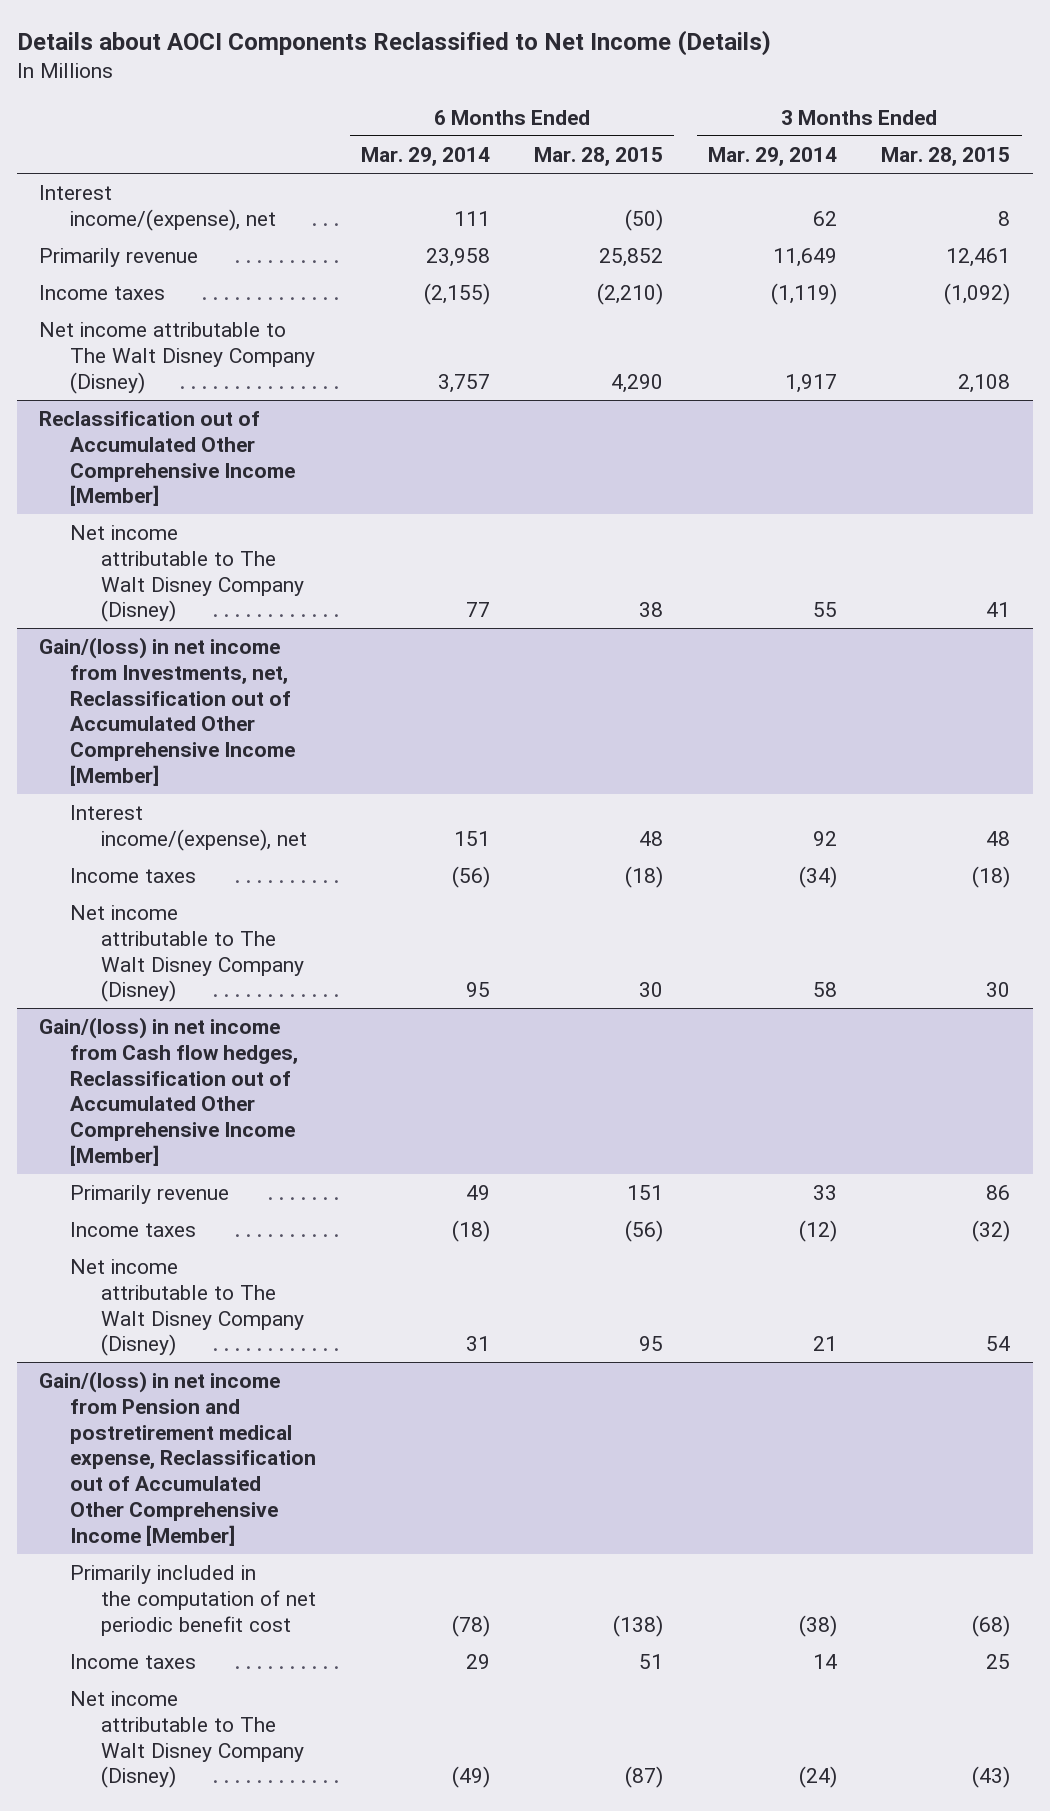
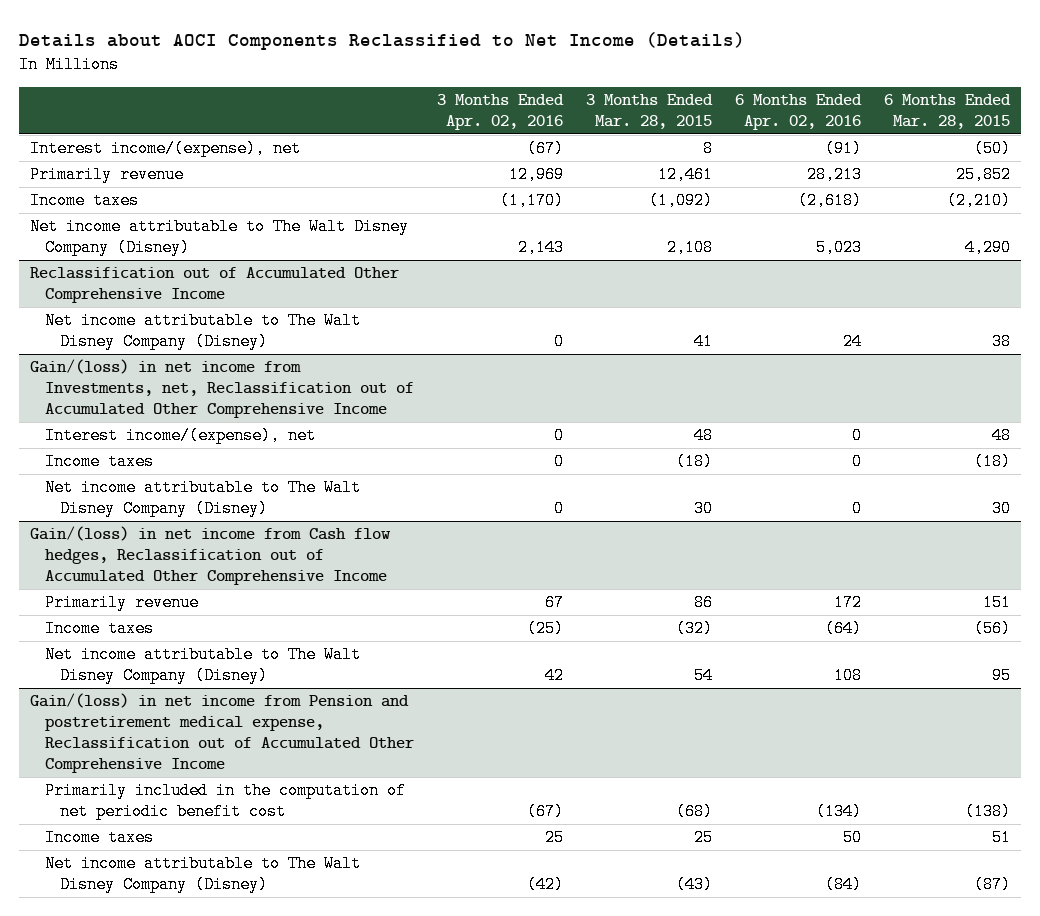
- | 6 Months Ended Mar. 29, 2014 | 6 Months Ended Mar. 28, 2015 | 3 Months Ended Mar. 29, 2014 | 3 Months Ended Mar. 28, 2015
+ | 3 Months Ended Apr. 02, 2016 | 3 Months Ended Mar. 28, 2015 | 6 Months Ended Apr. 02, 2016 | 6 Months Ended Mar. 28, 2015
- Reclassification out of Accumulated Other Comprehensive Income [Member]
+ Reclassification out of Accumulated Other Comprehensive Income
- Gain/(loss) in net income from Investments, net, Reclassification out of Accumulated Other Comprehensive Income [Member]
+ Gain/(loss) in net income from Investments, net, Reclassification out of Accumulated Other Comprehensive Income
- Gain/(loss) in net income from Cash flow hedges, Reclassification out of Accumulated Other Comprehensive Income [Member]
+ Gain/(loss) in net income from Cash flow hedges, Reclassification out of Accumulated Other Comprehensive Income
- Gain/(loss) in net income from Pension and postretirement medical expense, Reclassification out of Accumulated Other Comprehensive Income [Member]
+ Gain/(loss) in net income from Pension and postretirement medical expense, Reclassification out of Accumulated Other Comprehensive Income

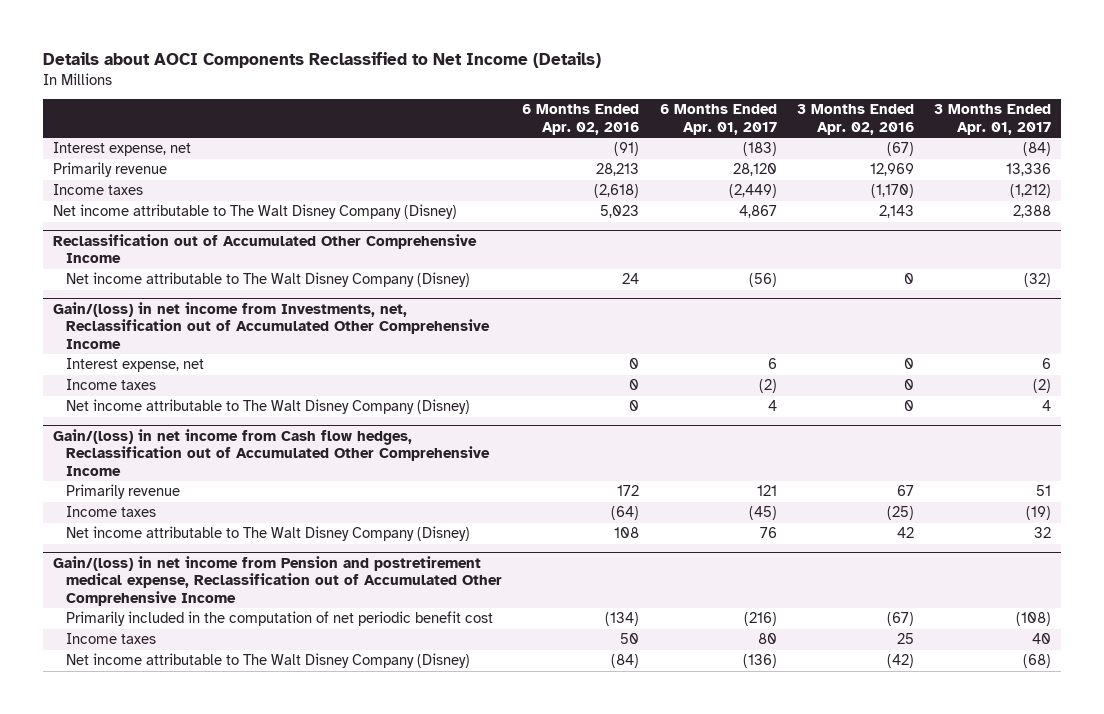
- | 3 Months Ended Apr. 02, 2016 | 3 Months Ended Mar. 28, 2015 | 6 Months Ended Apr. 02, 2016 | 6 Months Ended Mar. 28, 2015
+ | 6 Months Ended Apr. 02, 2016 | 6 Months Ended Apr. 01, 2017 | 3 Months Ended Apr. 02, 2016 | 3 Months Ended Apr. 01, 2017
- Interest income/(expense), net | (67) | 8 | (91) | (50)
+ Interest expense, net | (91) | (183) | (67) | (84)
@ Gain/(loss) in net income from Investments, net, Reclassification out of Accumulated Other Comprehensive Income
- Interest income/(expense), net | 0 | 48 | 0 | 48
+ Interest expense, net | 0 | 6 | 0 | 6

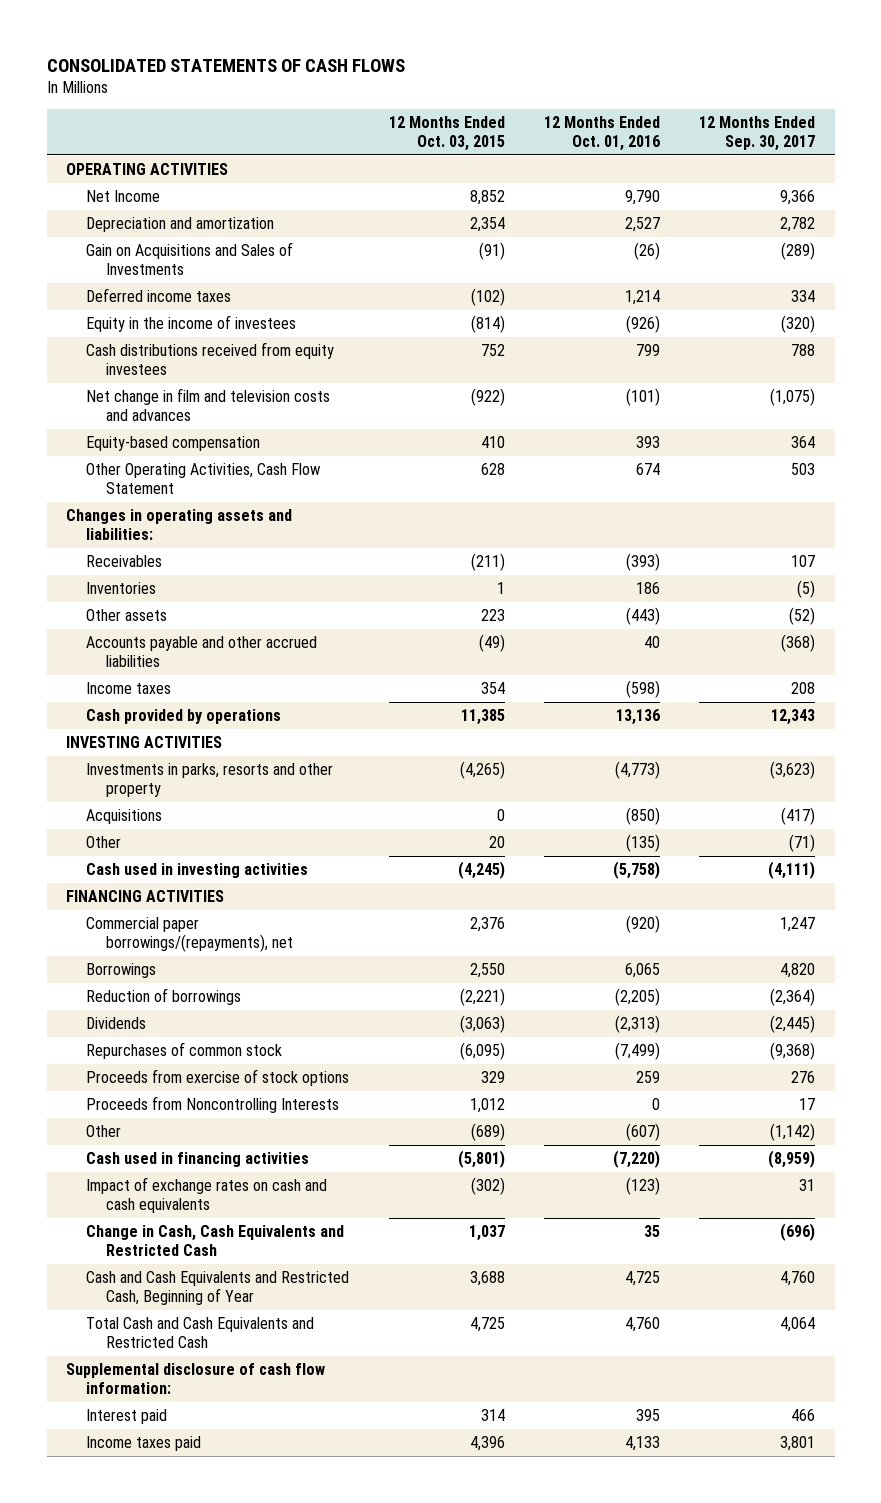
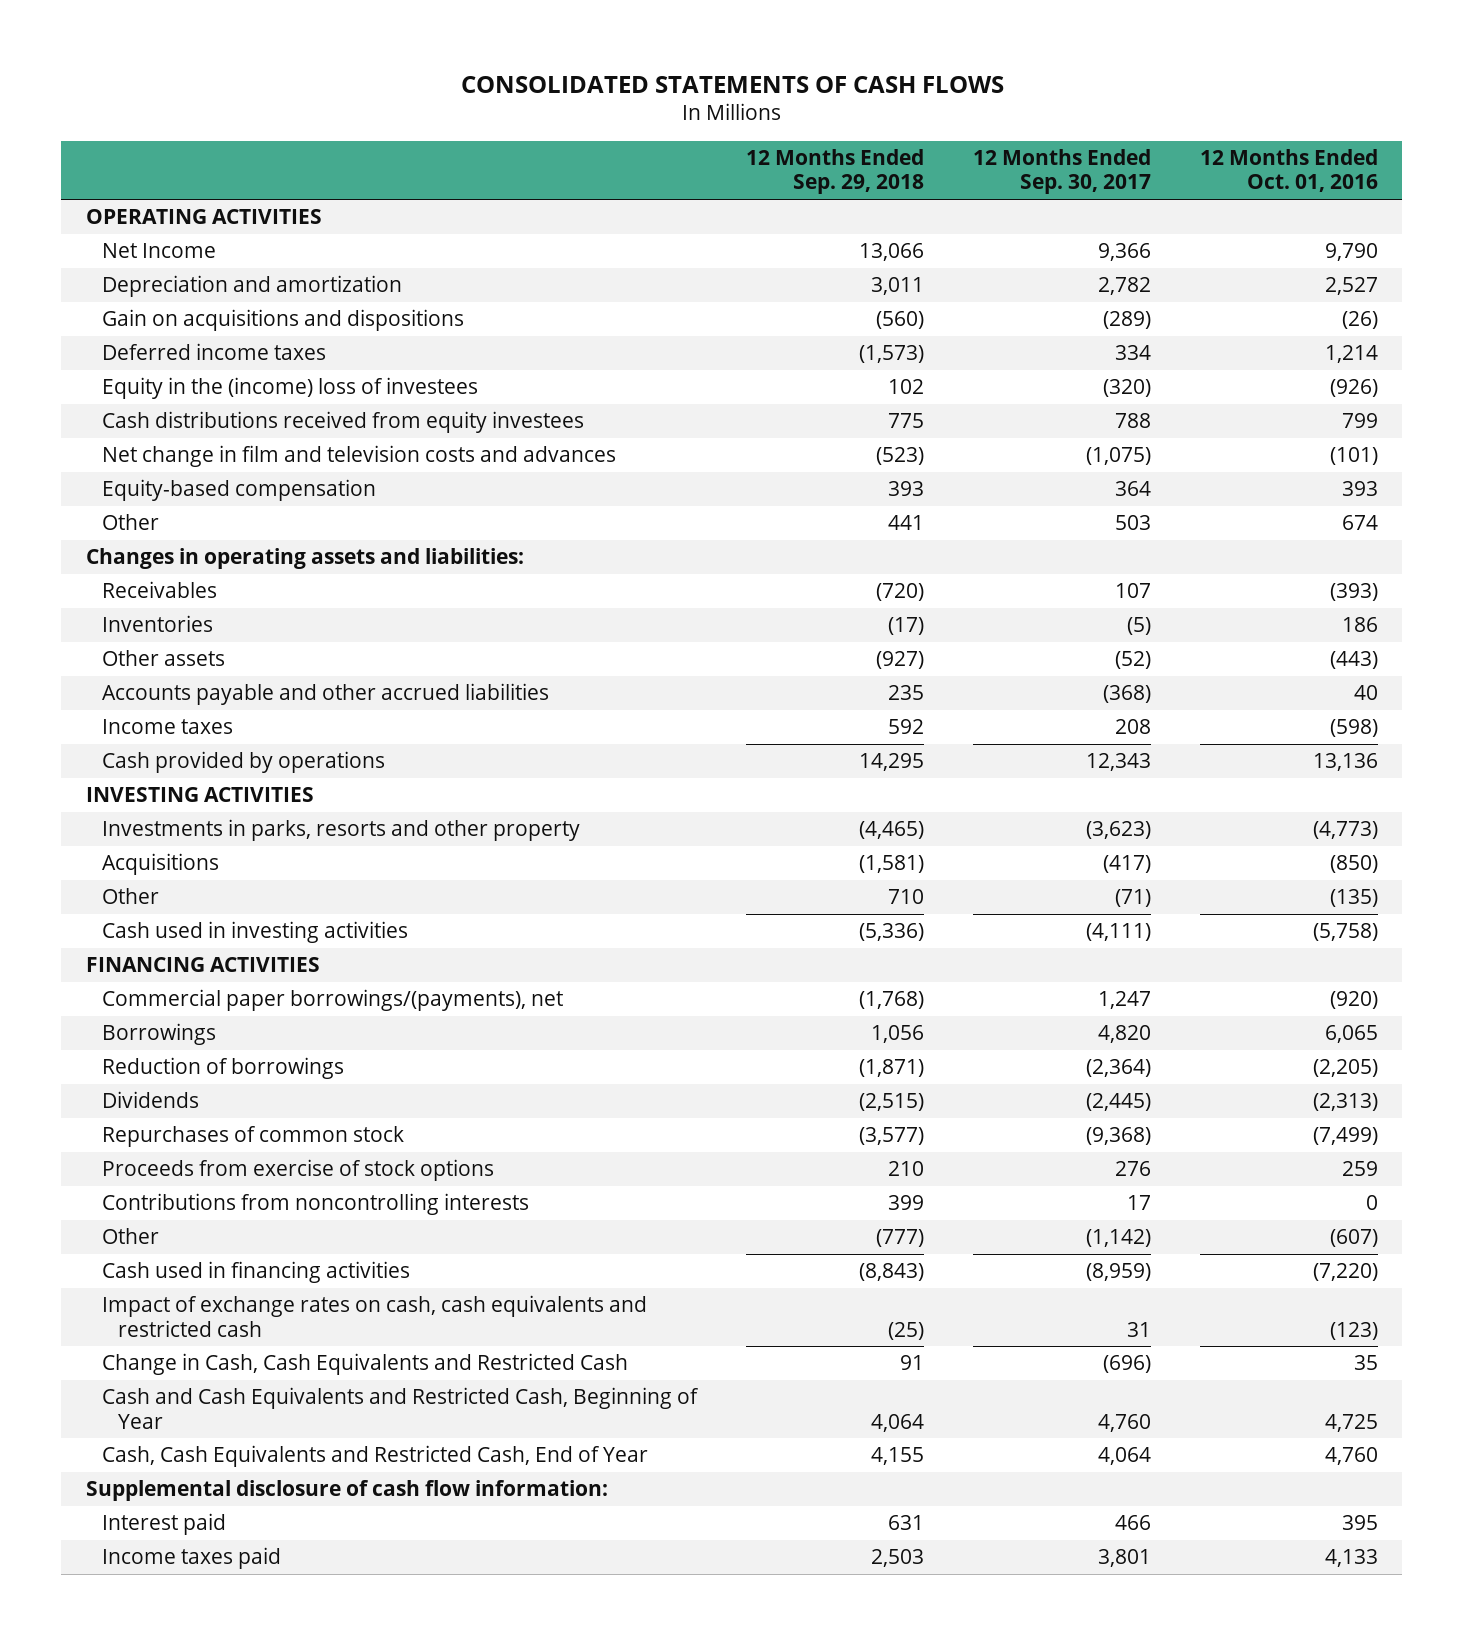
- | 12 Months Ended Oct. 03, 2015 | 12 Months Ended Oct. 01, 2016 | 12 Months Ended Sep. 30, 2017
+ | 12 Months Ended Sep. 29, 2018 | 12 Months Ended Sep. 30, 2017 | 12 Months Ended Oct. 01, 2016
- Gain on Acquisitions and Sales of Investments | (91) | (26) | (289)
+ Gain on acquisitions and dispositions | (560) | (289) | (26)
- Equity in the income of investees | (814) | (926) | (320)
+ Equity in the (income) loss of investees | 102 | (320) | (926)
- Other Operating Activities, Cash Flow Statement | 628 | 674 | 503
+ Other | 441 | 503 | 674
- Commercial paper borrowings/(repayments), net | 2,376 | (920) | 1,247
+ Commercial paper borrowings/(payments), net | (1,768) | 1,247 | (920)
- Proceeds from Noncontrolling Interests | 1,012 | 0 | 17
+ Contributions from noncontrolling interests | 399 | 17 | 0
- Impact of exchange rates on cash and cash equivalents | (302) | (123) | 31
+ Impact of exchange rates on cash, cash equivalents and restricted cash | (25) | 31 | (123)
- Total Cash and Cash Equivalents and Restricted Cash | 4,725 | 4,760 | 4,064
+ Cash, Cash Equivalents and Restricted Cash, End of Year | 4,155 | 4,064 | 4,760

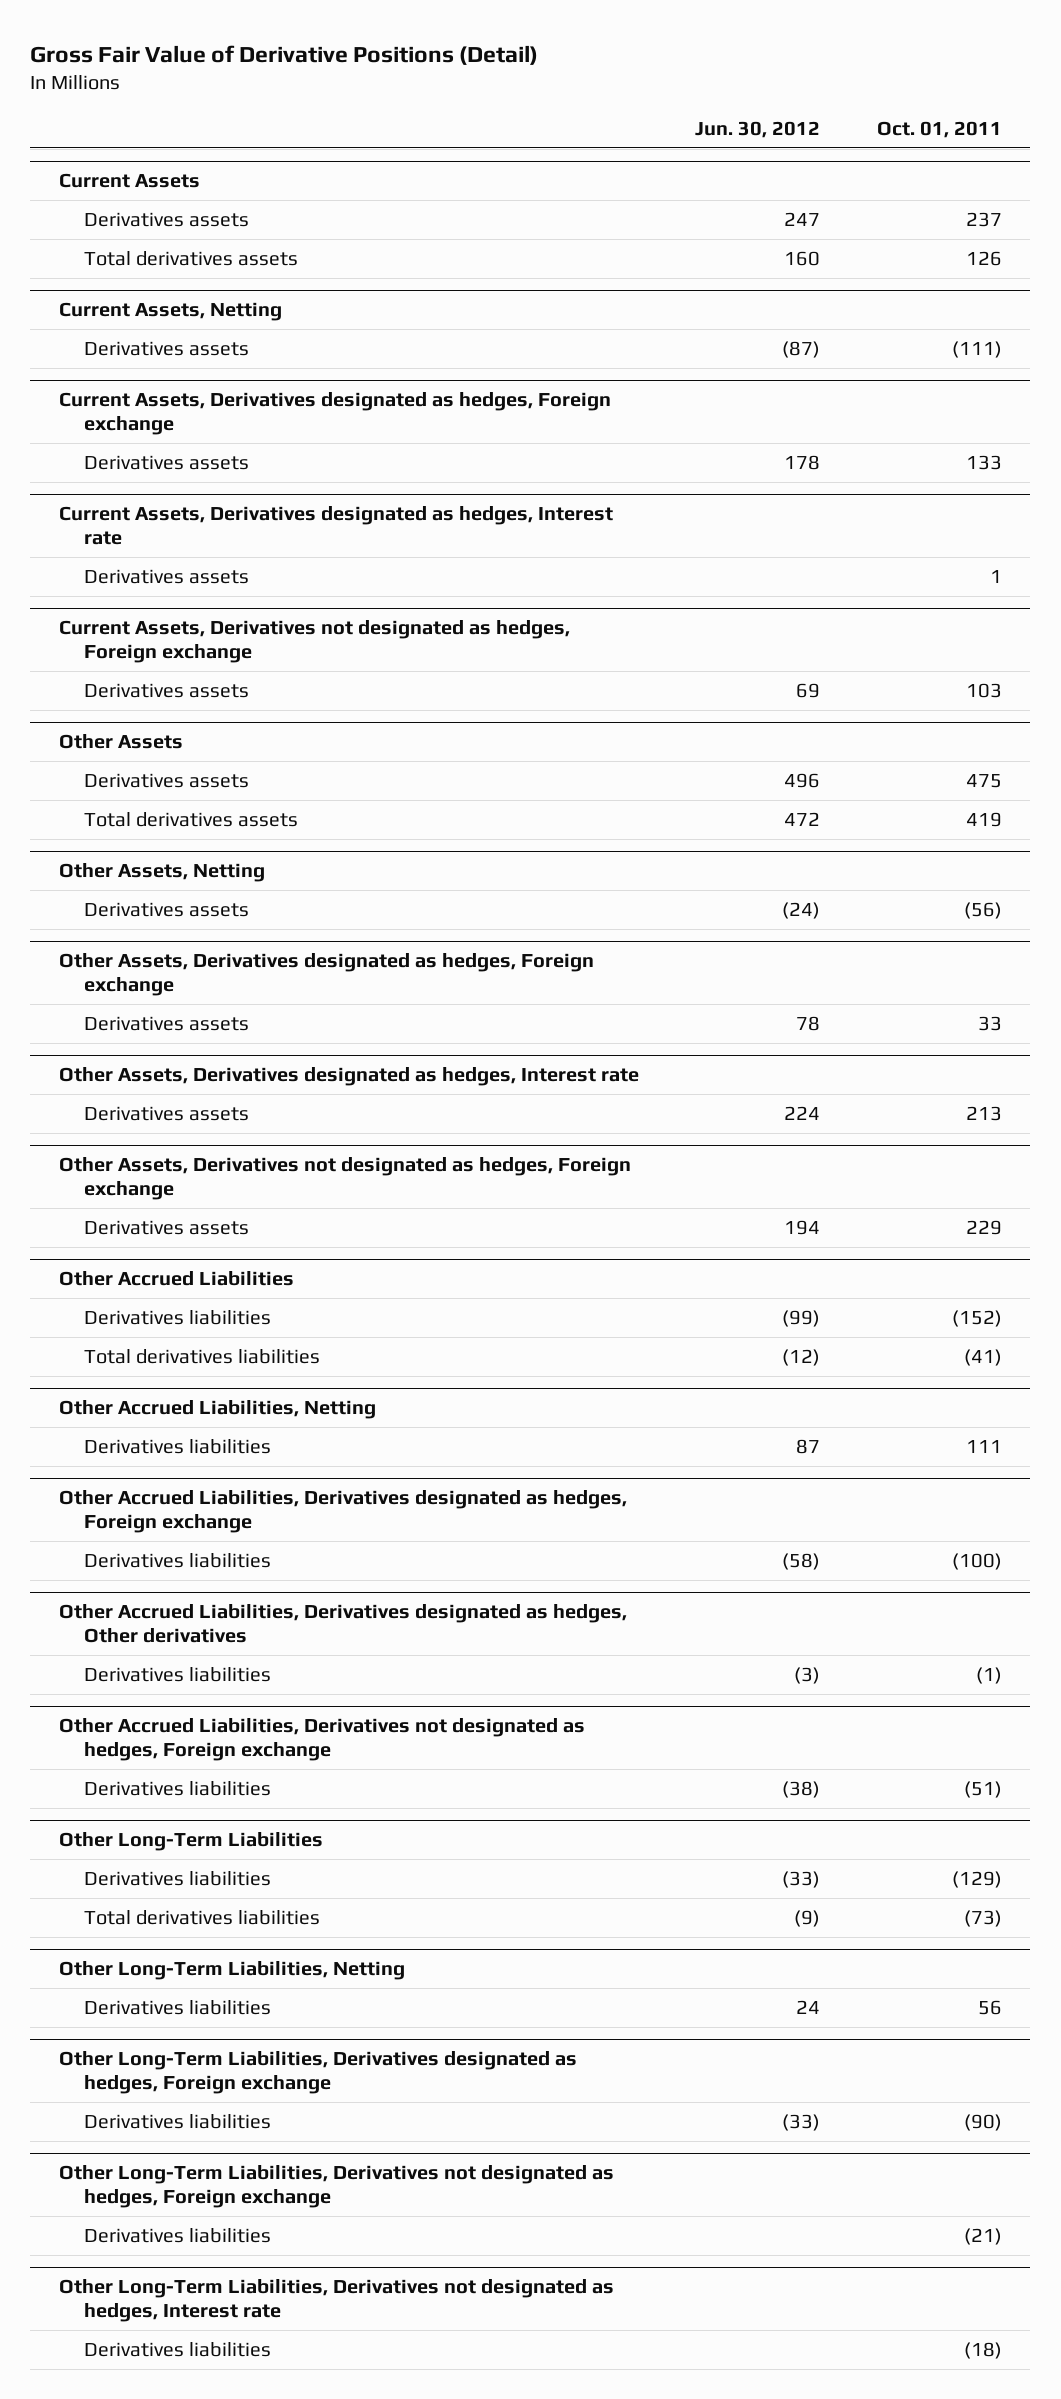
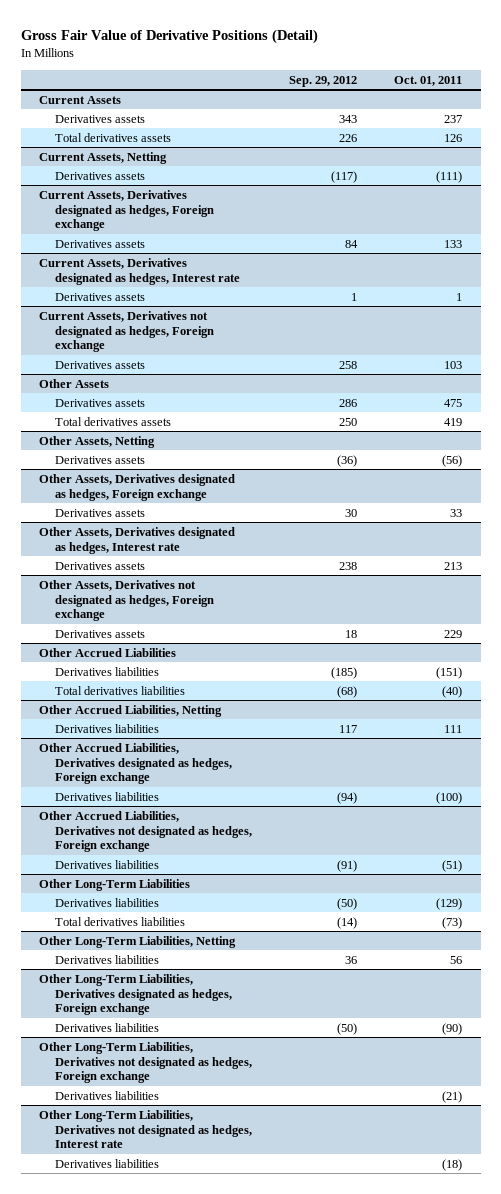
- | Jun. 30, 2012 | Oct. 01, 2011
+ | Sep. 29, 2012 | Oct. 01, 2011
@ Other Accrued Liabilities
- Derivatives liabilities | (99) | (152)
- Total derivatives liabilities | (12) | (41)
+ Derivatives liabilities | (185) | (151)
+ Total derivatives liabilities | (68) | (40)
- Other Accrued Liabilities, Derivatives designated as hedges, Other derivatives
- Derivatives liabilities | (3) | (1)

